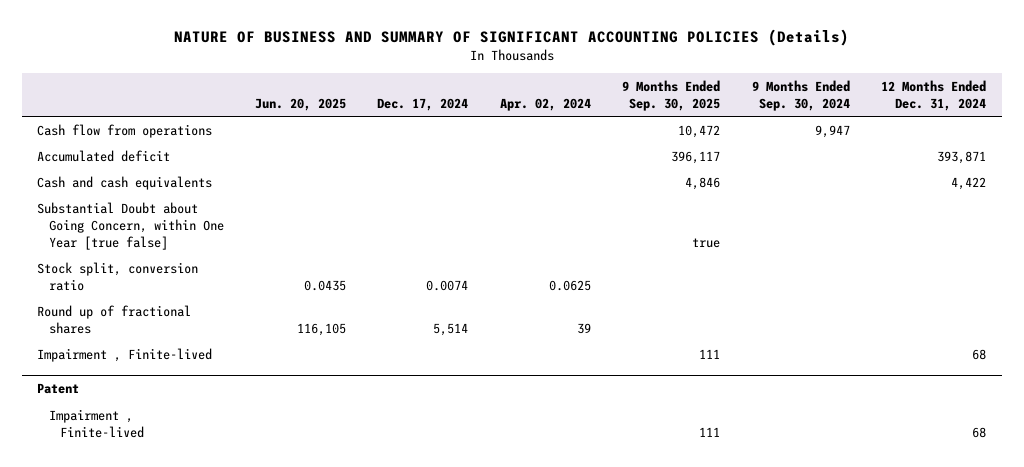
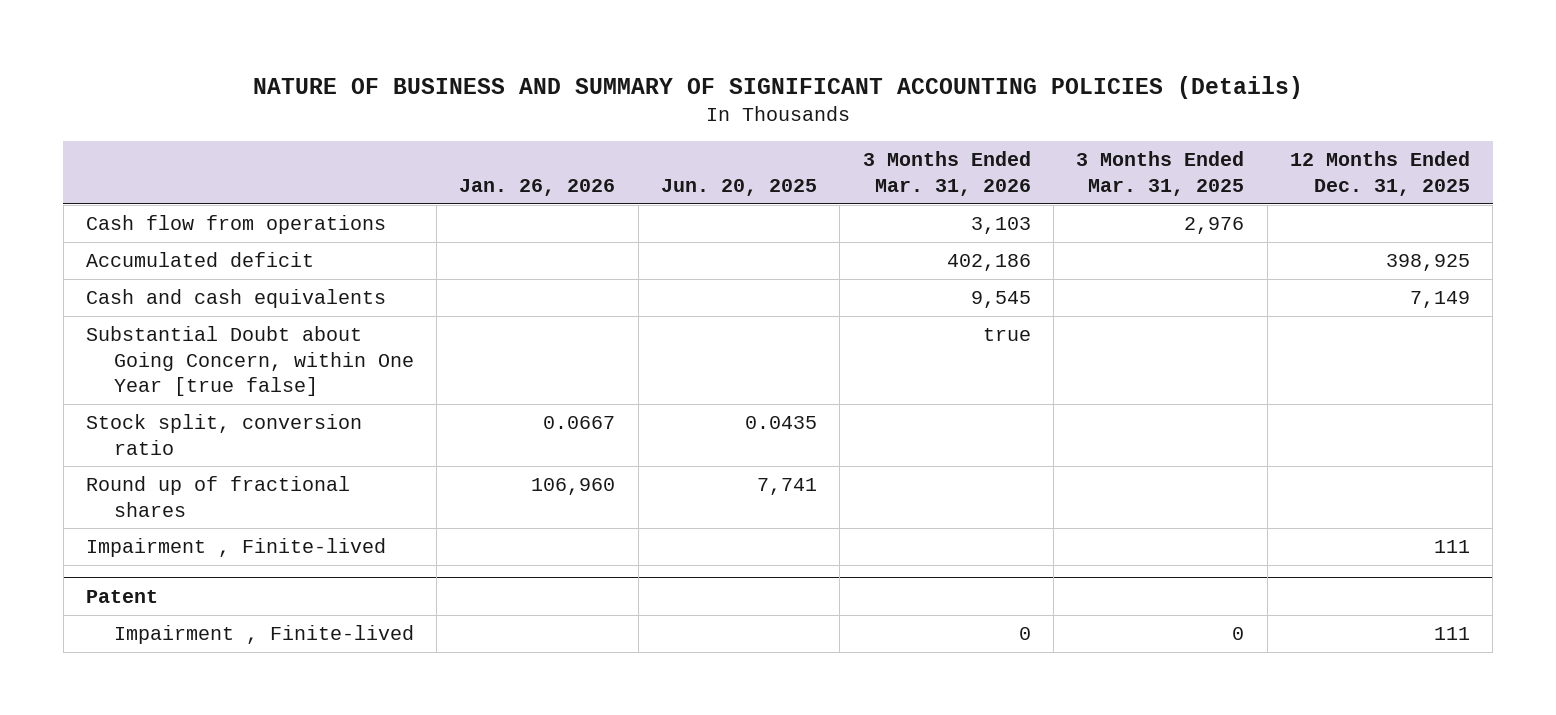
- | Jun. 20, 2025 | Dec. 17, 2024 | Apr. 02, 2024 | 9 Months Ended Sep. 30, 2025 | 9 Months Ended Sep. 30, 2024 | 12 Months Ended Dec. 31, 2024
+ | Jan. 26, 2026 | Jun. 20, 2025 | 3 Months Ended Mar. 31, 2026 | 3 Months Ended Mar. 31, 2025 | 12 Months Ended Dec. 31, 2025
- Round up of fractional shares | 116,105 | 5,514 | 39 | | |
+ Round up of fractional shares | 106,960 | 7,741 | | |

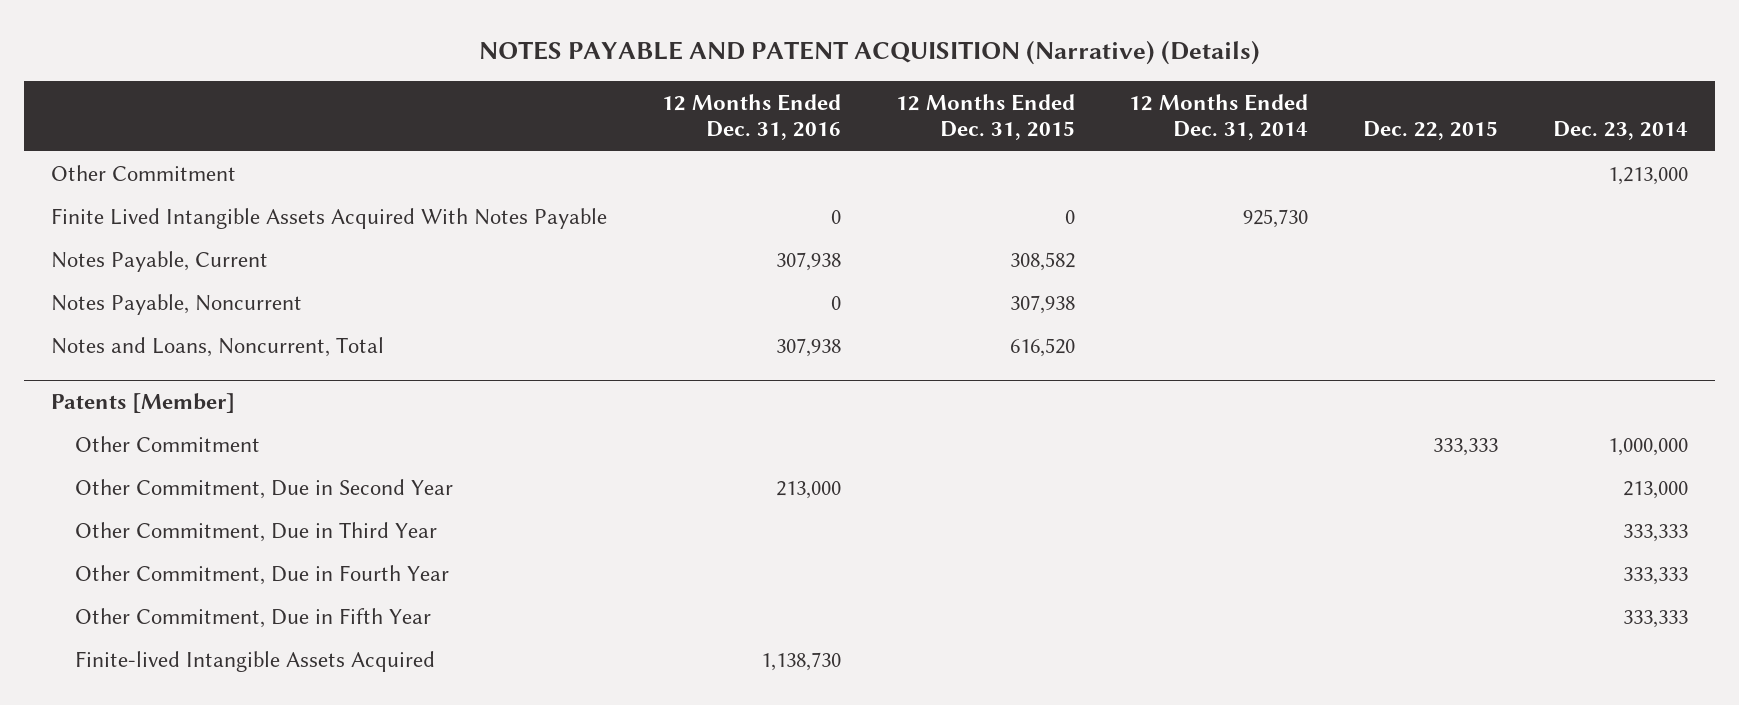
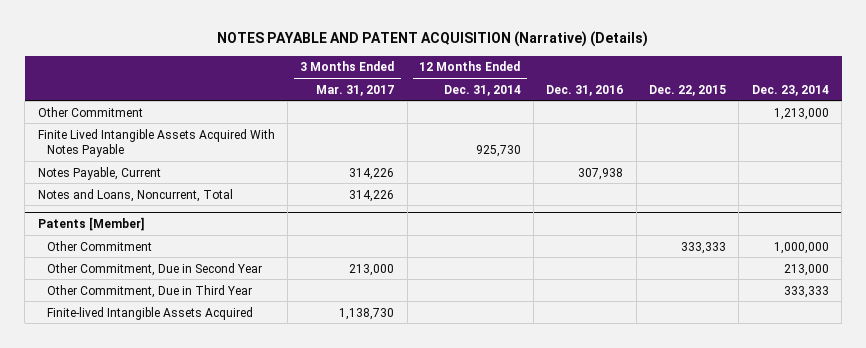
- | 12 Months Ended Dec. 31, 2016 | 12 Months Ended Dec. 31, 2015 | 12 Months Ended Dec. 31, 2014 | Dec. 22, 2015 | Dec. 23, 2014
+ | 3 Months Ended Mar. 31, 2017 | 12 Months Ended Dec. 31, 2014 | Dec. 31, 2016 | Dec. 22, 2015 | Dec. 23, 2014
- Notes Payable, Noncurrent | 0 | 307,938 | | |
@ Patents [Member]
- Other Commitment, Due in Fourth Year | | | | | 333,333
- Other Commitment, Due in Fifth Year | | | | | 333,333

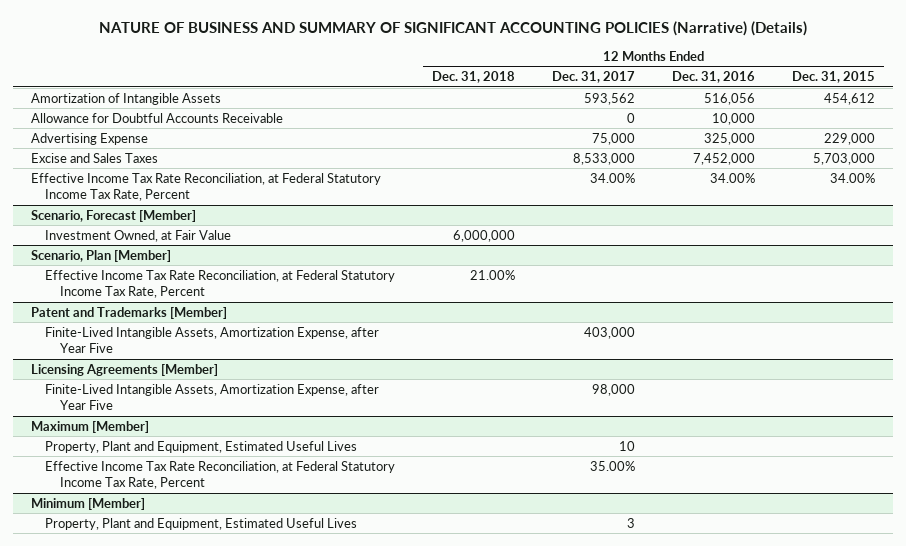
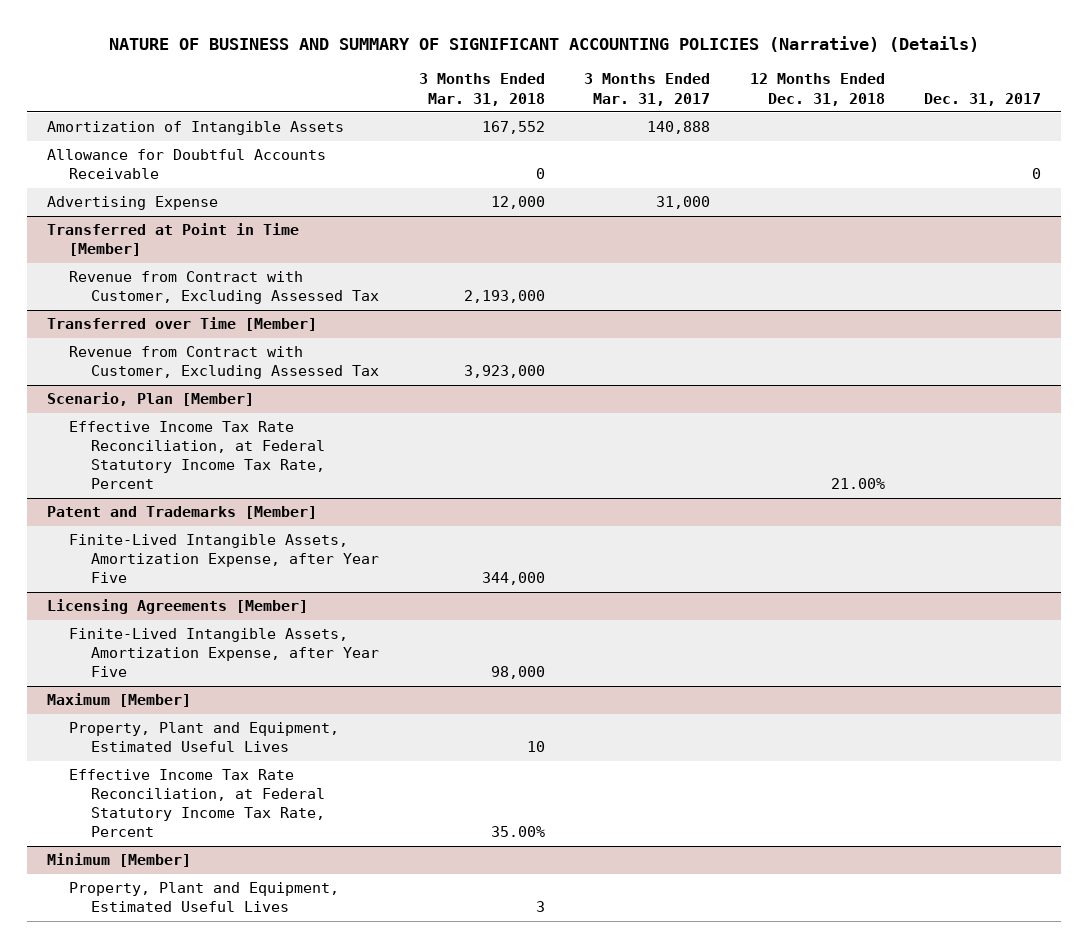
- | 12 Months Ended Dec. 31, 2018 | 12 Months Ended Dec. 31, 2017 | 12 Months Ended Dec. 31, 2016 | 12 Months Ended Dec. 31, 2015
+ | 3 Months Ended Mar. 31, 2018 | 3 Months Ended Mar. 31, 2017 | 12 Months Ended Dec. 31, 2018 | Dec. 31, 2017
- Excise and Sales Taxes | | 8,533,000 | 7,452,000 | 5,703,000
- Effective Income Tax Rate Reconciliation, at Federal Statutory Income Tax Rate, Percent | | 34.00% | 34.00% | 34.00%
- Scenario, Forecast [Member]
- Investment Owned, at Fair Value | 6,000,000 | | |
+ Transferred at Point in Time [Member]
+ Revenue from Contract with Customer, Excluding Assessed Tax | 2,193,000 | | |
+ Transferred over Time [Member]
+ Revenue from Contract with Customer, Excluding Assessed Tax | 3,923,000 | | |

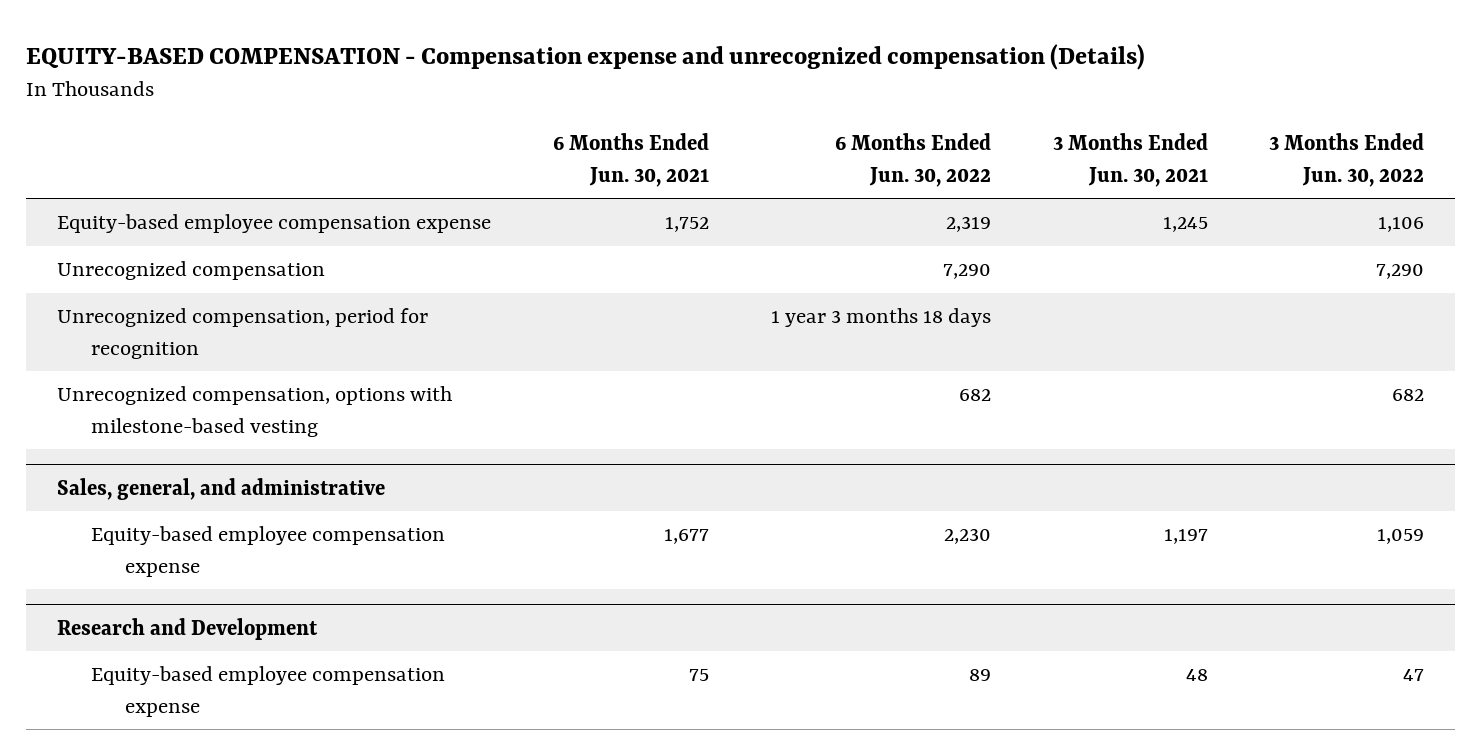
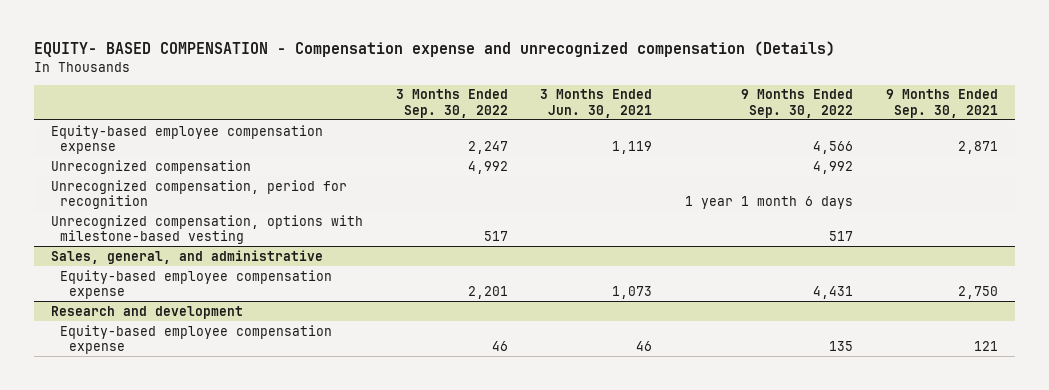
- EQUITY-BASED COMPENSATION - Compensation expense and unrecognized compensation (Details)
+ EQUITY- BASED COMPENSATION - Compensation expense and unrecognized compensation (Details)
- | 6 Months Ended Jun. 30, 2021 | 6 Months Ended Jun. 30, 2022 | 3 Months Ended Jun. 30, 2021 | 3 Months Ended Jun. 30, 2022
+ | 3 Months Ended Sep. 30, 2022 | 3 Months Ended Jun. 30, 2021 | 9 Months Ended Sep. 30, 2022 | 9 Months Ended Sep. 30, 2021
- Equity-based employee compensation expense | 1,752 | 2,319 | 1,245 | 1,106
+ Equity-based employee compensation expense | 2,247 | 1,119 | 4,566 | 2,871
@ Sales, general, and administrative
- Equity-based employee compensation expense | 1,677 | 2,230 | 1,197 | 1,059
- Research and Development
- Equity-based employee compensation expense | 75 | 89 | 48 | 47
@ Sales, general, and administrative
+ Equity-based employee compensation expense | 2,201 | 1,073 | 4,431 | 2,750
+ Research and development
+ Equity-based employee compensation expense | 46 | 46 | 135 | 121

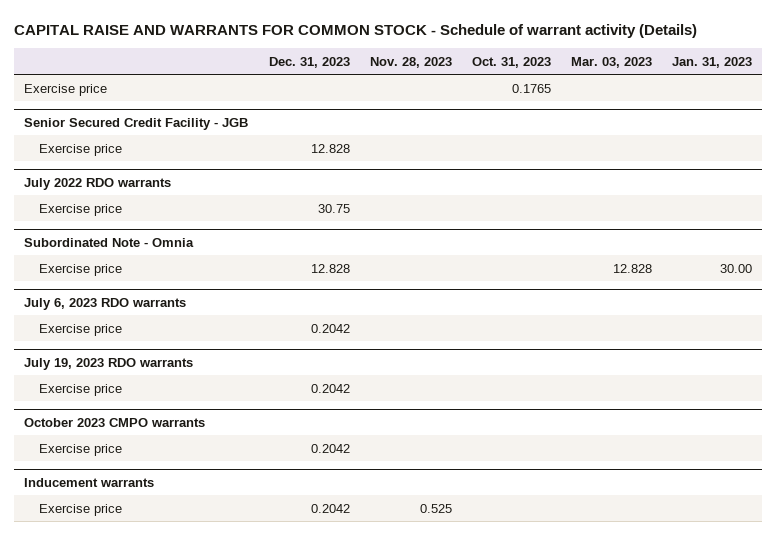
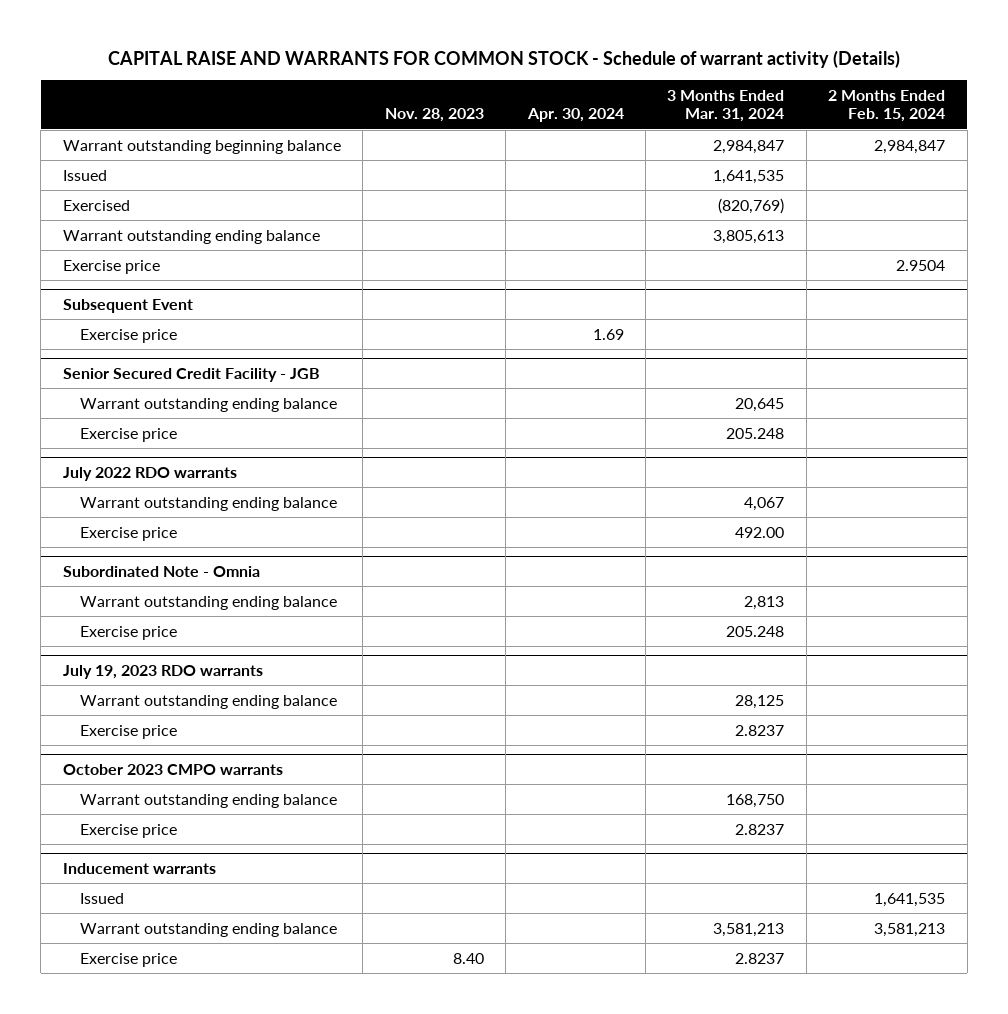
- | Dec. 31, 2023 | Nov. 28, 2023 | Oct. 31, 2023 | Mar. 03, 2023 | Jan. 31, 2023
+ | Nov. 28, 2023 | Apr. 30, 2024 | 3 Months Ended Mar. 31, 2024 | 2 Months Ended Feb. 15, 2024
+ Warrant outstanding beginning balance | | | 2,984,847 | 2,984,847
+ Issued | | | 1,641,535 |
+ Exercised | | | (820,769) |
+ Warrant outstanding ending balance | | | 3,805,613 |
+ Subsequent Event
+ Exercise price | | 1.69 | |
@ Senior Secured Credit Facility - JGB
+ Warrant outstanding ending balance | | | 20,645 |
@ July 2022 RDO warrants
+ Warrant outstanding ending balance | | | 4,067 |
@ Subordinated Note - Omnia
+ Warrant outstanding ending balance | | | 2,813 |
- July 6, 2023 RDO warrants
- Exercise price | 0.2042 | | | |
@ July 19, 2023 RDO warrants
+ Warrant outstanding ending balance | | | 28,125 |
@ October 2023 CMPO warrants
+ Warrant outstanding ending balance | | | 168,750 |
@ Inducement warrants
- Exercise price | 0.2042 | 0.525 | | |
+ Issued | | | | 1,641,535
+ Warrant outstanding ending balance | | | 3,581,213 | 3,581,213
+ Exercise price | 8.40 | | 2.8237 |

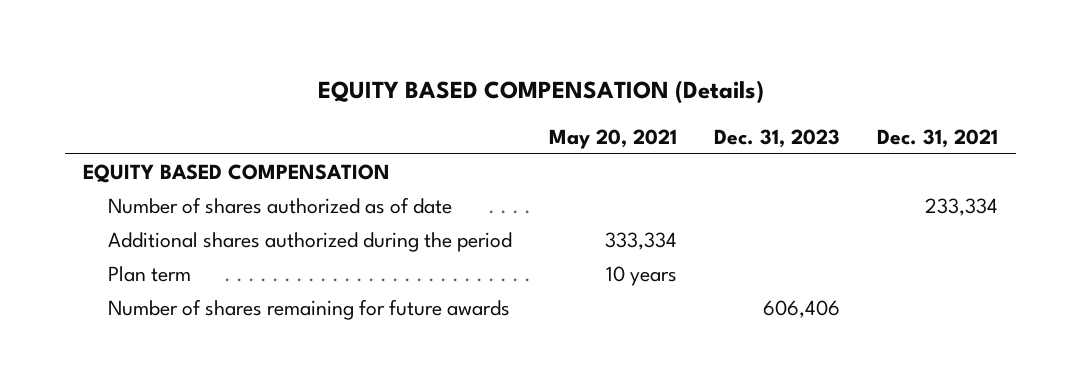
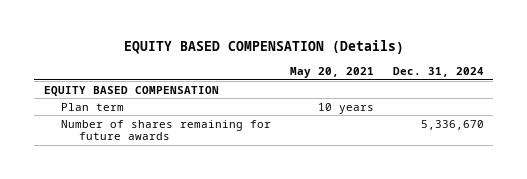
- | May 20, 2021 | Dec. 31, 2023 | Dec. 31, 2021
+ | May 20, 2021 | Dec. 31, 2024
- Number of shares authorized as of date | | | 233,334
- Additional shares authorized during the period | 333,334 | |

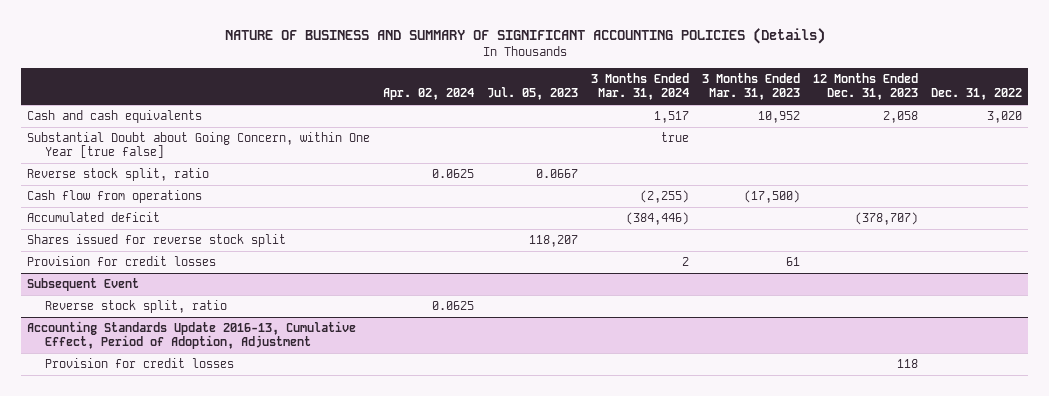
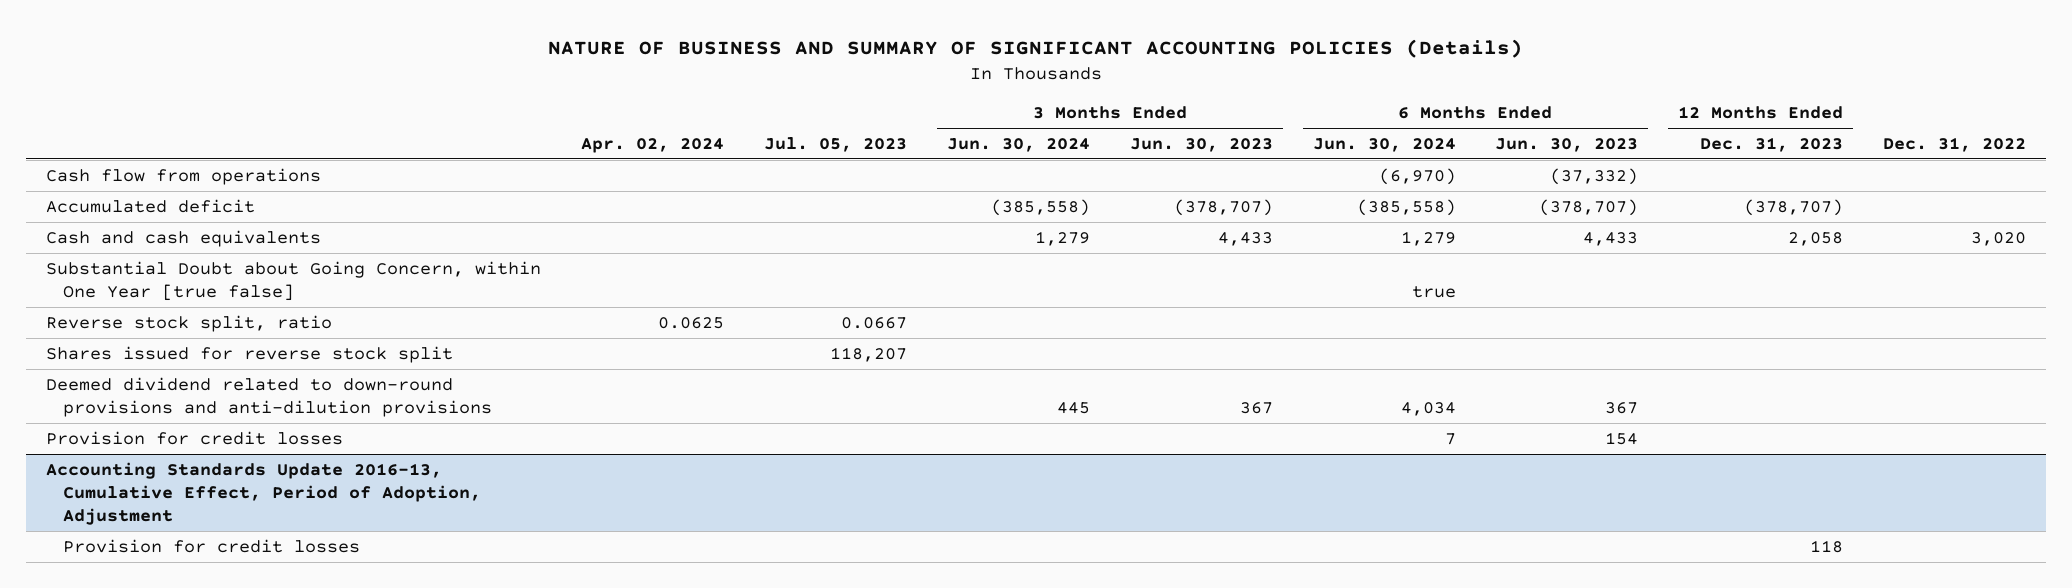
- | Apr. 02, 2024 | Jul. 05, 2023 | 3 Months Ended Mar. 31, 2024 | 3 Months Ended Mar. 31, 2023 | 12 Months Ended Dec. 31, 2023 | Dec. 31, 2022
+ | Apr. 02, 2024 | Jul. 05, 2023 | 3 Months Ended Jun. 30, 2024 | 3 Months Ended Jun. 30, 2023 | 6 Months Ended Jun. 30, 2024 | 6 Months Ended Jun. 30, 2023 | 12 Months Ended Dec. 31, 2023 | Dec. 31, 2022
moved up: Cash flow from operations | | | | | (6,970) | (37,332) | |
moved up: Accumulated deficit | | | (385,558) | (378,707) | (385,558) | (378,707) | (378,707) |
+ Deemed dividend related to down-round provisions and anti-dilution provisions | | | 445 | 367 | 4,034 | 367 | |
- Subsequent Event
- Reverse stock split, ratio | 0.0625 | | | | |

